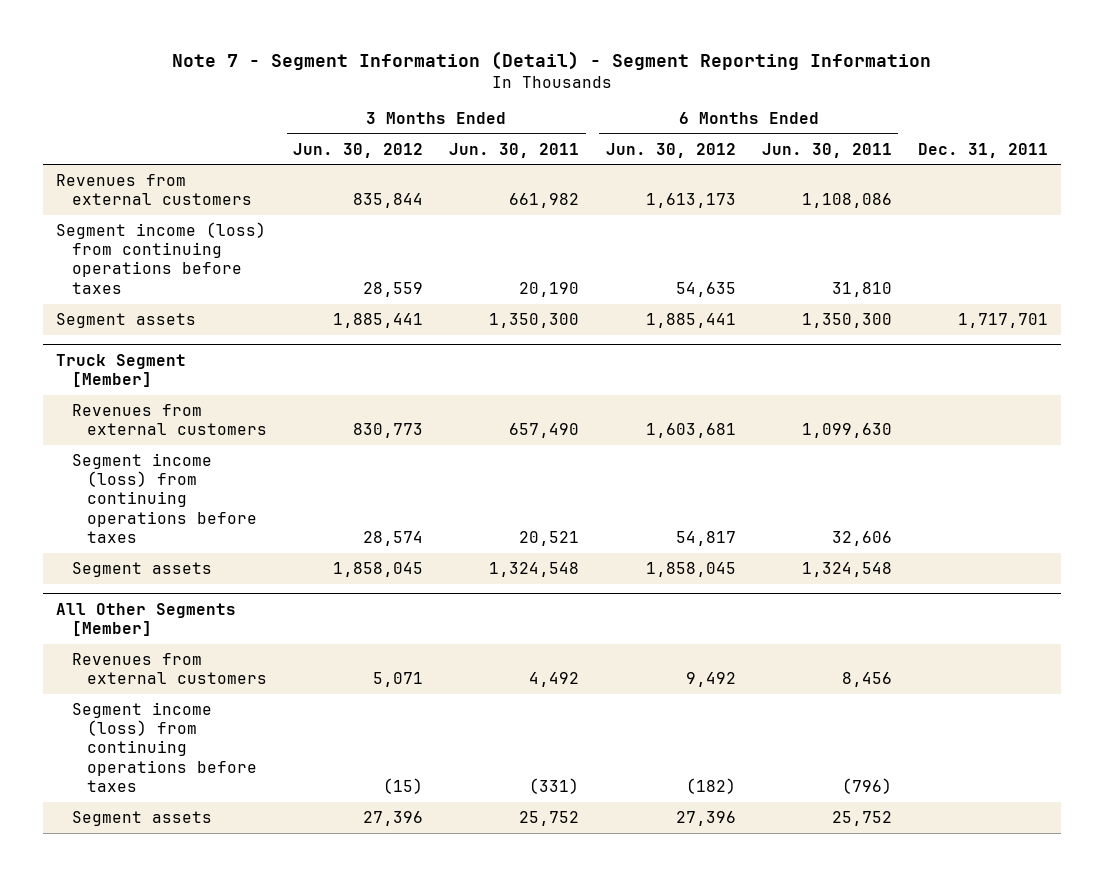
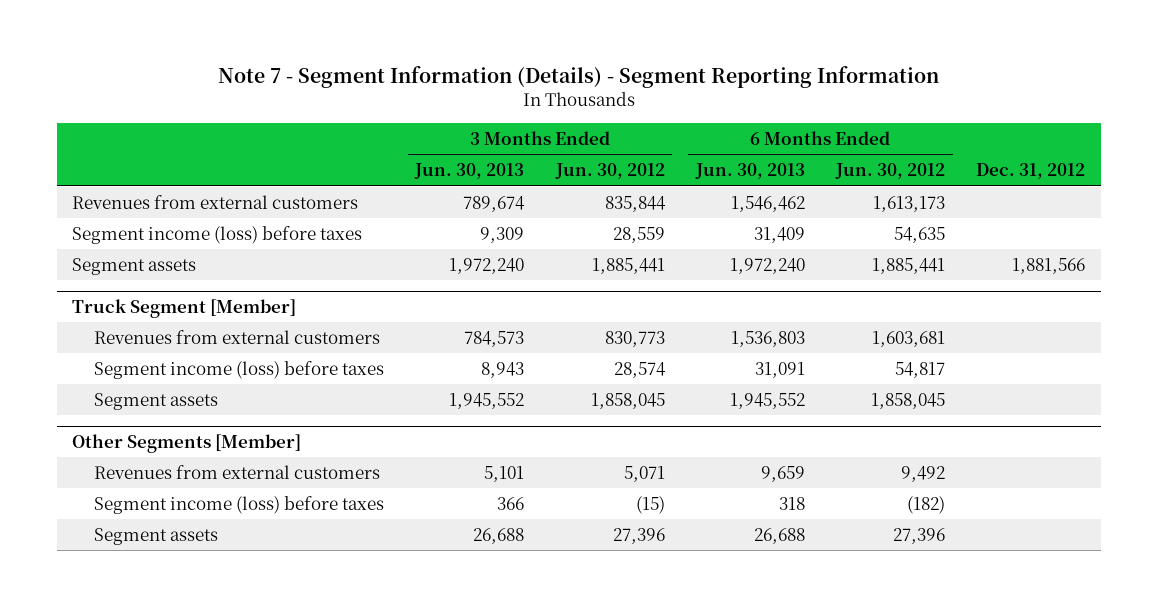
- Note 7 - Segment Information (Detail) - Segment Reporting Information
+ Note 7 - Segment Information (Details) - Segment Reporting Information
- | 3 Months Ended Jun. 30, 2012 | 3 Months Ended Jun. 30, 2011 | 6 Months Ended Jun. 30, 2012 | 6 Months Ended Jun. 30, 2011 | Dec. 31, 2011
+ | 3 Months Ended Jun. 30, 2013 | 3 Months Ended Jun. 30, 2012 | 6 Months Ended Jun. 30, 2013 | 6 Months Ended Jun. 30, 2012 | Dec. 31, 2012
- Segment income (loss) from continuing operations before taxes | 28,559 | 20,190 | 54,635 | 31,810 |
+ Segment income (loss) before taxes | 9,309 | 28,559 | 31,409 | 54,635 |
@ Truck Segment [Member]
- Segment income (loss) from continuing operations before taxes | 28,574 | 20,521 | 54,817 | 32,606 |
+ Segment income (loss) before taxes | 8,943 | 28,574 | 31,091 | 54,817 |
- All Other Segments [Member]
+ Other Segments [Member]
- Segment income (loss) from continuing operations before taxes | (15) | (331) | (182) | (796) |
+ Segment income (loss) before taxes | 366 | (15) | 318 | (182) |

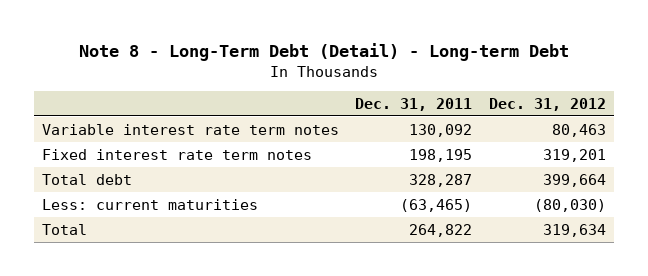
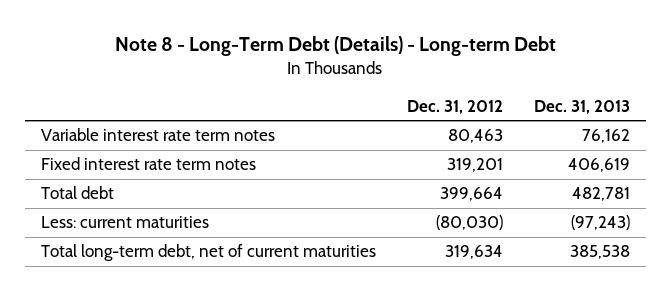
- Note 8 - Long-Term Debt (Detail) - Long-term Debt
+ Note 8 - Long-Term Debt (Details) - Long-term Debt
- | Dec. 31, 2011 | Dec. 31, 2012
+ | Dec. 31, 2012 | Dec. 31, 2013
- Total | 264,822 | 319,634
+ Total long-term debt, net of current maturities | 319,634 | 385,538

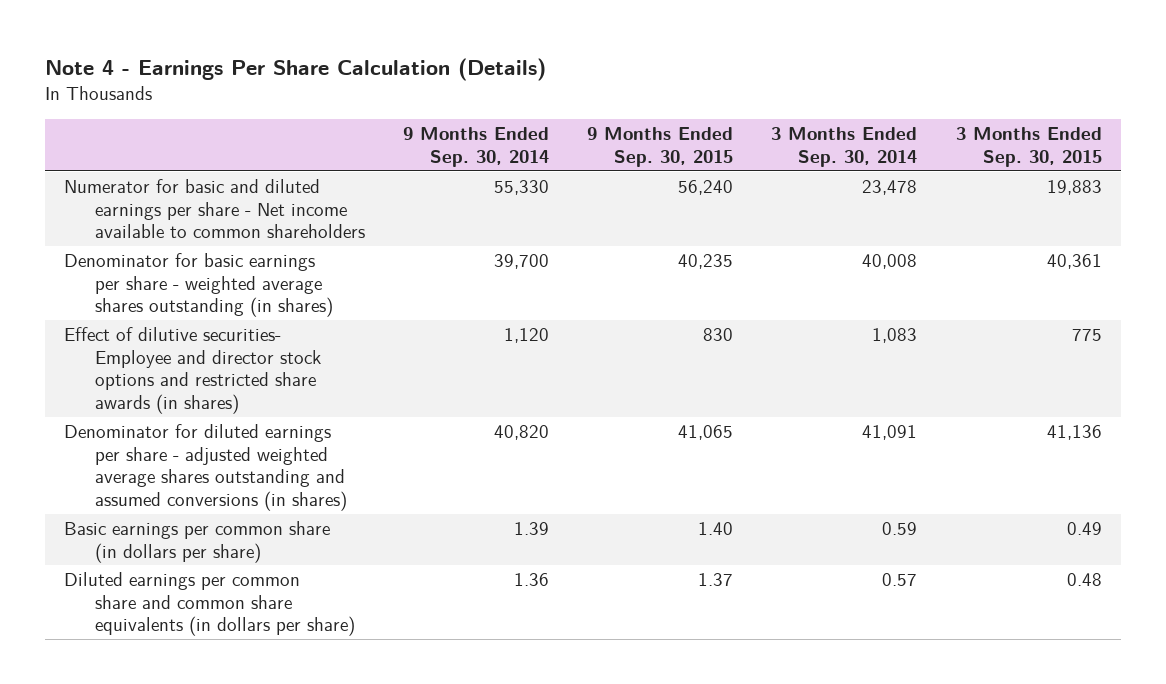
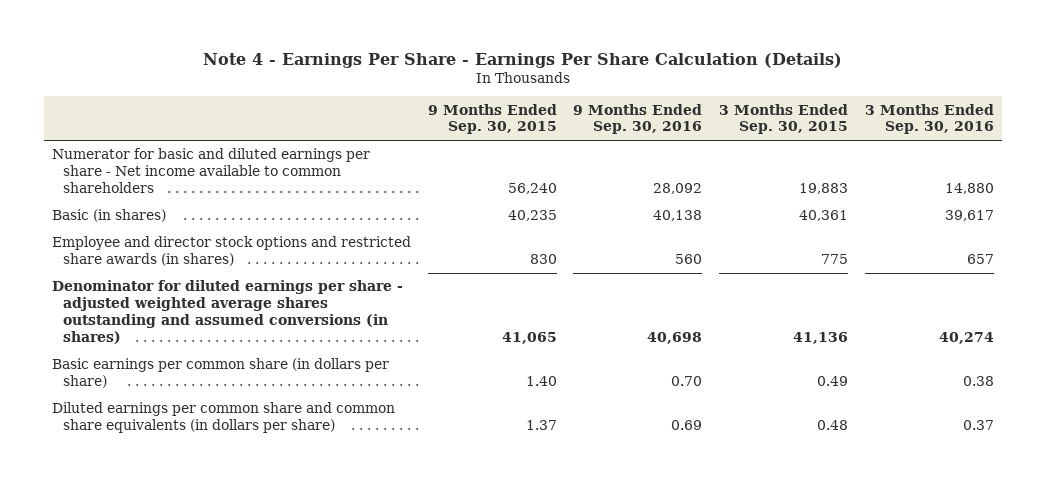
- Note 4 - Earnings Per Share Calculation (Details)
+ Note 4 - Earnings Per Share - Earnings Per Share Calculation (Details)
- | 9 Months Ended Sep. 30, 2014 | 9 Months Ended Sep. 30, 2015 | 3 Months Ended Sep. 30, 2014 | 3 Months Ended Sep. 30, 2015
+ | 9 Months Ended Sep. 30, 2015 | 9 Months Ended Sep. 30, 2016 | 3 Months Ended Sep. 30, 2015 | 3 Months Ended Sep. 30, 2016
- Denominator for basic earnings per share - weighted average shares outstanding (in shares) | 39,700 | 40,235 | 40,008 | 40,361
- Effect of dilutive securities- Employee and director stock options and restricted share awards (in shares) | 1,120 | 830 | 1,083 | 775
+ Basic (in shares) | 40,235 | 40,138 | 40,361 | 39,617
+ Employee and director stock options and restricted share awards (in shares) | 830 | 560 | 775 | 657

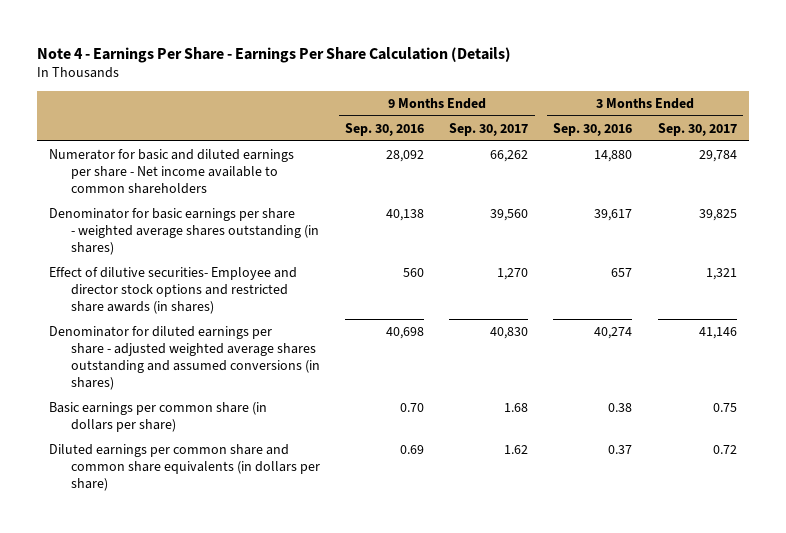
- | 9 Months Ended Sep. 30, 2015 | 9 Months Ended Sep. 30, 2016 | 3 Months Ended Sep. 30, 2015 | 3 Months Ended Sep. 30, 2016
+ | 9 Months Ended Sep. 30, 2016 | 9 Months Ended Sep. 30, 2017 | 3 Months Ended Sep. 30, 2016 | 3 Months Ended Sep. 30, 2017
- Basic (in shares) | 40,235 | 40,138 | 40,361 | 39,617
- Employee and director stock options and restricted share awards (in shares) | 830 | 560 | 775 | 657
+ Denominator for basic earnings per share - weighted average shares outstanding (in shares) | 40,138 | 39,560 | 39,617 | 39,825
+ Effect of dilutive securities- Employee and director stock options and restricted share awards (in shares) | 560 | 1,270 | 657 | 1,321

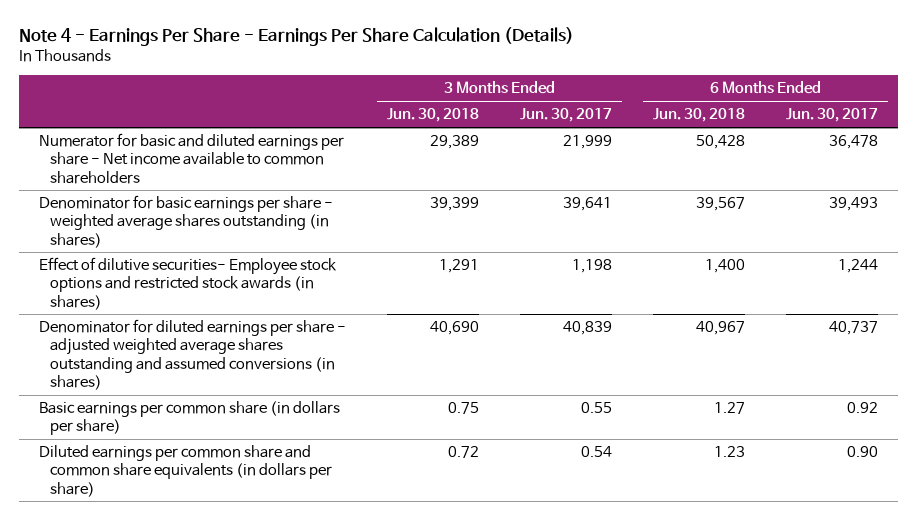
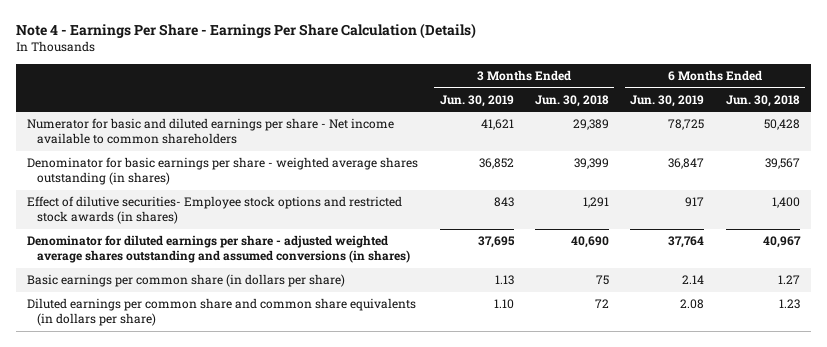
- | 3 Months Ended Jun. 30, 2018 | 3 Months Ended Jun. 30, 2017 | 6 Months Ended Jun. 30, 2018 | 6 Months Ended Jun. 30, 2017
+ | 3 Months Ended Jun. 30, 2019 | 3 Months Ended Jun. 30, 2018 | 6 Months Ended Jun. 30, 2019 | 6 Months Ended Jun. 30, 2018
- Basic earnings per common share (in dollars per share) | 0.75 | 0.55 | 1.27 | 0.92
- Diluted earnings per common share and common share equivalents (in dollars per share) | 0.72 | 0.54 | 1.23 | 0.90
+ Basic earnings per common share (in dollars per share) | 1.13 | 75 | 2.14 | 1.27
+ Diluted earnings per common share and common share equivalents (in dollars per share) | 1.10 | 72 | 2.08 | 1.23

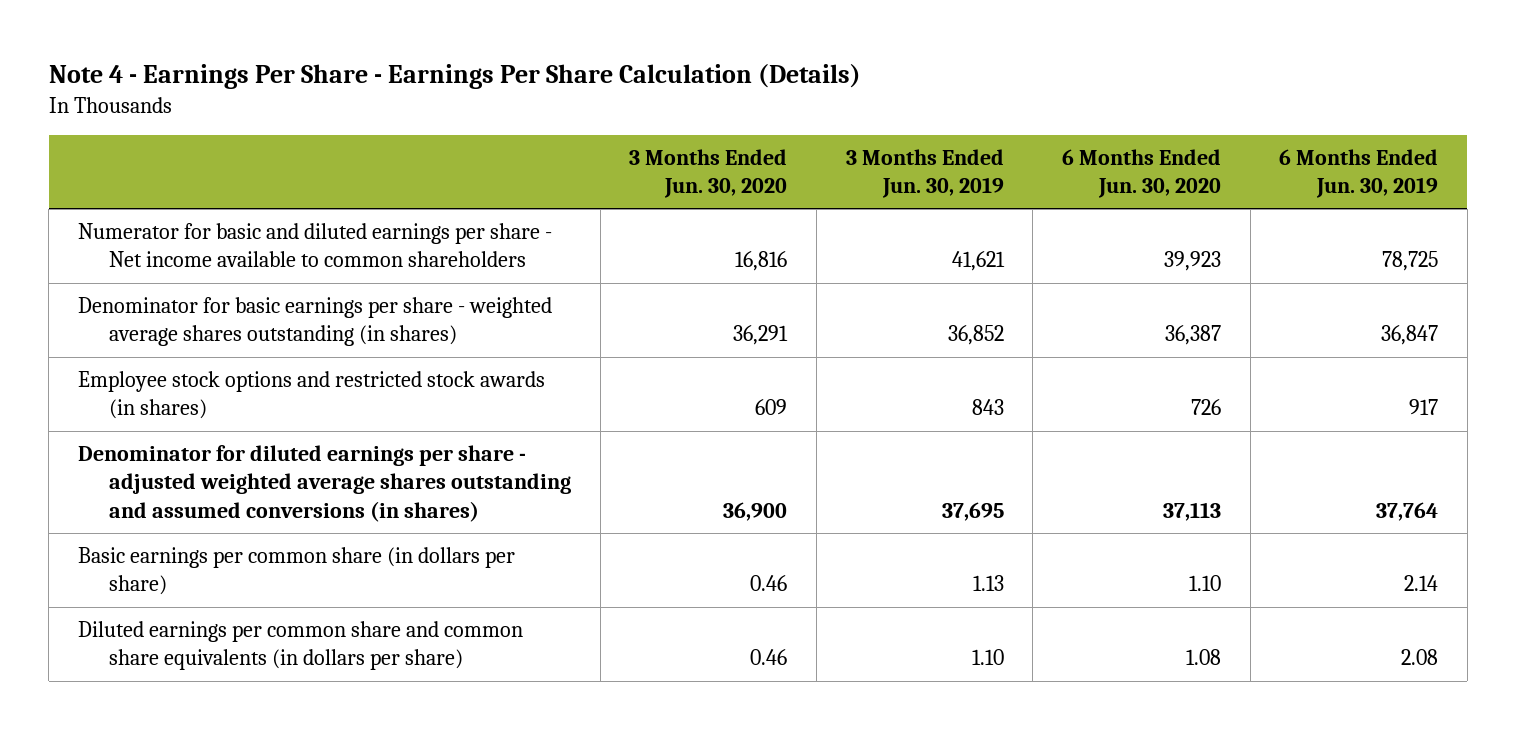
- | 3 Months Ended Jun. 30, 2019 | 3 Months Ended Jun. 30, 2018 | 6 Months Ended Jun. 30, 2019 | 6 Months Ended Jun. 30, 2018
+ | 3 Months Ended Jun. 30, 2020 | 3 Months Ended Jun. 30, 2019 | 6 Months Ended Jun. 30, 2020 | 6 Months Ended Jun. 30, 2019
- Effect of dilutive securities- Employee stock options and restricted stock awards (in shares) | 843 | 1,291 | 917 | 1,400
+ Employee stock options and restricted stock awards (in shares) | 609 | 843 | 726 | 917

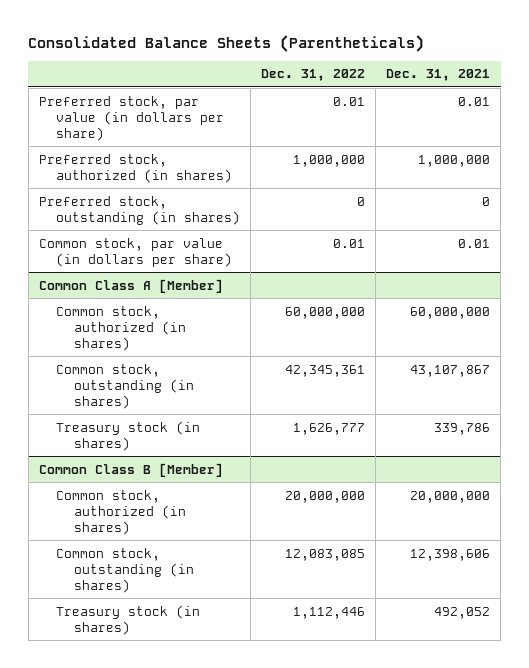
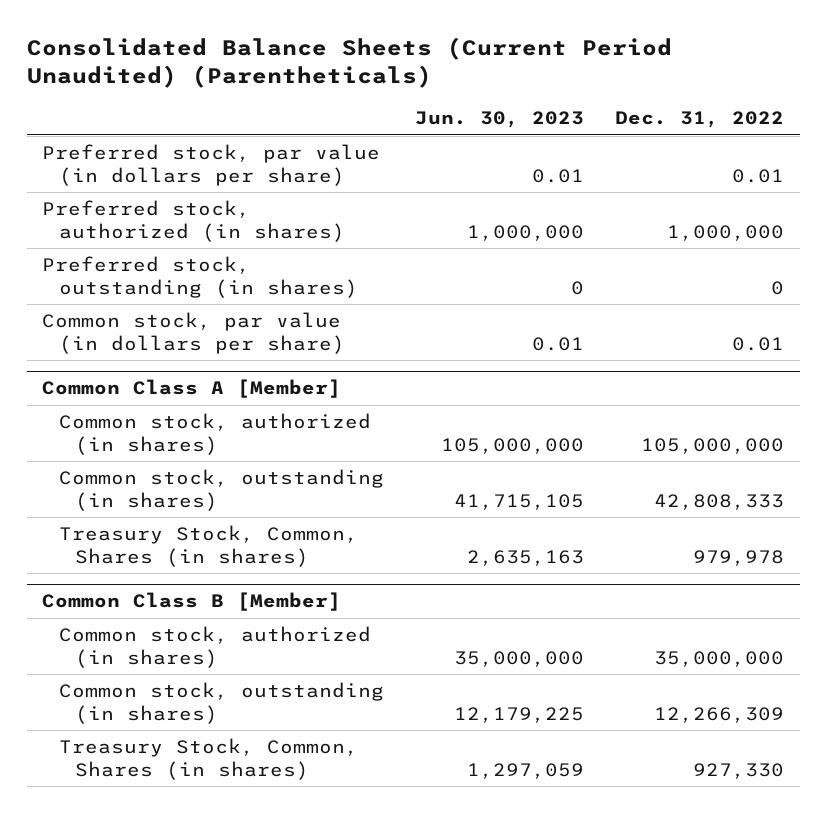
- Consolidated Balance Sheets (Parentheticals)
+ Consolidated Balance Sheets (Current Period Unaudited) (Parentheticals)
- | Dec. 31, 2022 | Dec. 31, 2021
+ | Jun. 30, 2023 | Dec. 31, 2022
@ Common Class A [Member]
- Common stock, authorized (in shares) | 60,000,000 | 60,000,000
- Common stock, outstanding (in shares) | 42,345,361 | 43,107,867
- Treasury stock (in shares) | 1,626,777 | 339,786
+ Common stock, authorized (in shares) | 105,000,000 | 105,000,000
+ Common stock, outstanding (in shares) | 41,715,105 | 42,808,333
+ Treasury Stock, Common, Shares (in shares) | 2,635,163 | 979,978
@ Common Class B [Member]
- Common stock, authorized (in shares) | 20,000,000 | 20,000,000
- Common stock, outstanding (in shares) | 12,083,085 | 12,398,606
- Treasury stock (in shares) | 1,112,446 | 492,052
+ Common stock, authorized (in shares) | 35,000,000 | 35,000,000
+ Common stock, outstanding (in shares) | 12,179,225 | 12,266,309
+ Treasury Stock, Common, Shares (in shares) | 1,297,059 | 927,330

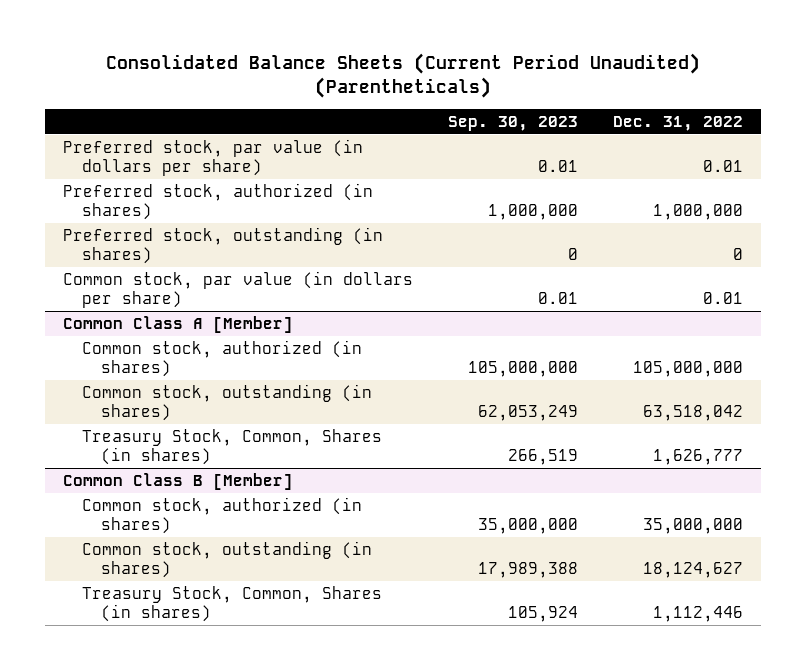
- | Jun. 30, 2023 | Dec. 31, 2022
+ | Sep. 30, 2023 | Dec. 31, 2022
@ Common Class A [Member]
- Common stock, outstanding (in shares) | 41,715,105 | 42,808,333
- Treasury Stock, Common, Shares (in shares) | 2,635,163 | 979,978
+ Common stock, outstanding (in shares) | 62,053,249 | 63,518,042
+ Treasury Stock, Common, Shares (in shares) | 266,519 | 1,626,777
@ Common Class B [Member]
- Common stock, outstanding (in shares) | 12,179,225 | 12,266,309
- Treasury Stock, Common, Shares (in shares) | 1,297,059 | 927,330
+ Common stock, outstanding (in shares) | 17,989,388 | 18,124,627
+ Treasury Stock, Common, Shares (in shares) | 105,924 | 1,112,446

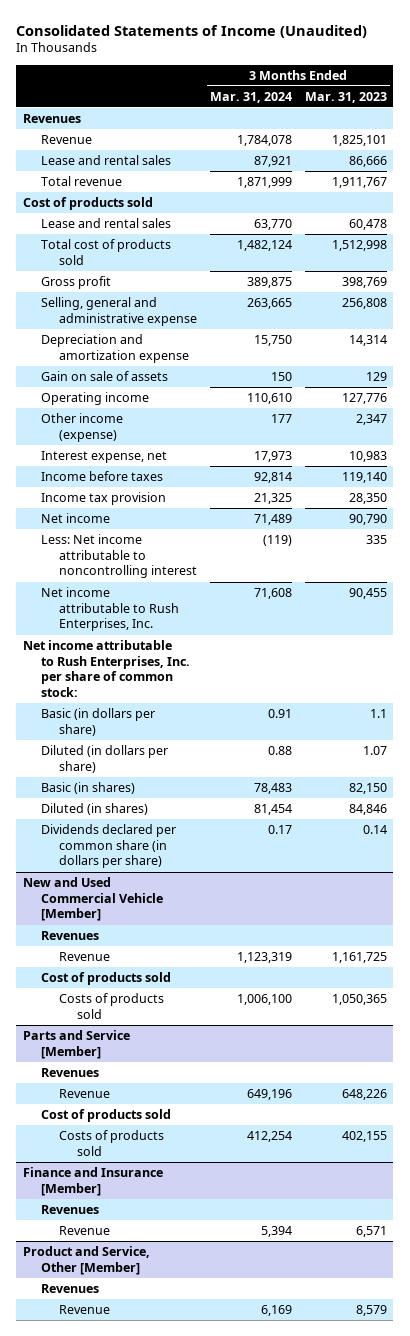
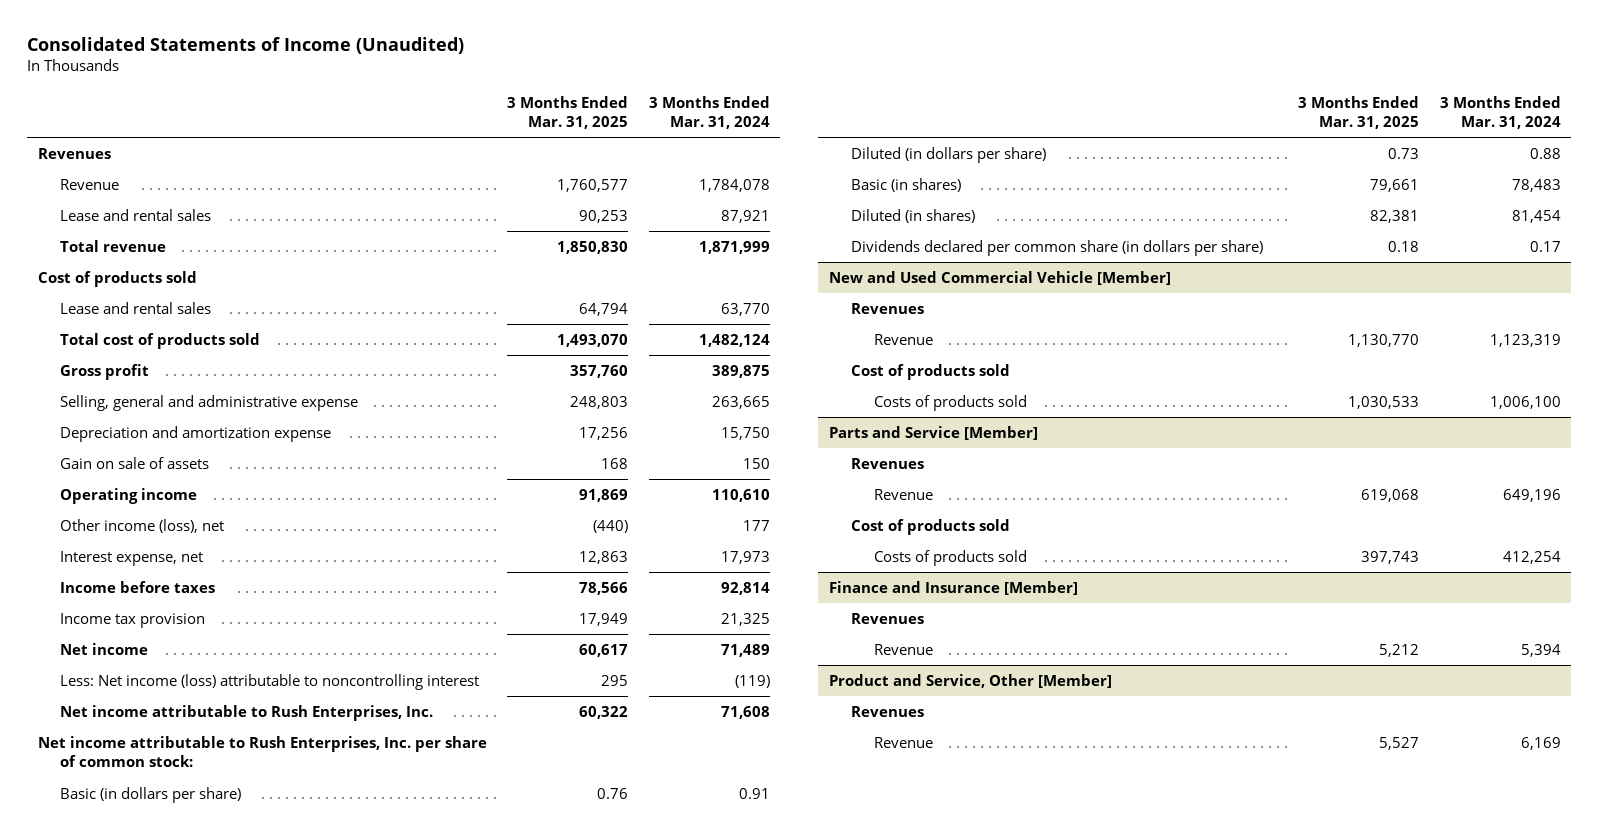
- | 3 Months Ended Mar. 31, 2024 | 3 Months Ended Mar. 31, 2023
+ | 3 Months Ended Mar. 31, 2025 | 3 Months Ended Mar. 31, 2024
- Other income (expense) | 177 | 2,347
+ Other income (loss), net | (440) | 177
- Less: Net income attributable to noncontrolling interest | (119) | 335
+ Less: Net income (loss) attributable to noncontrolling interest | 295 | (119)

